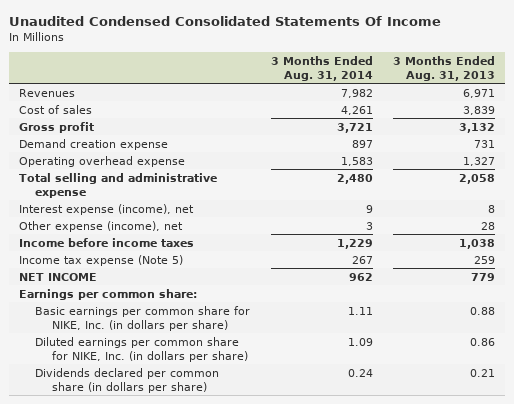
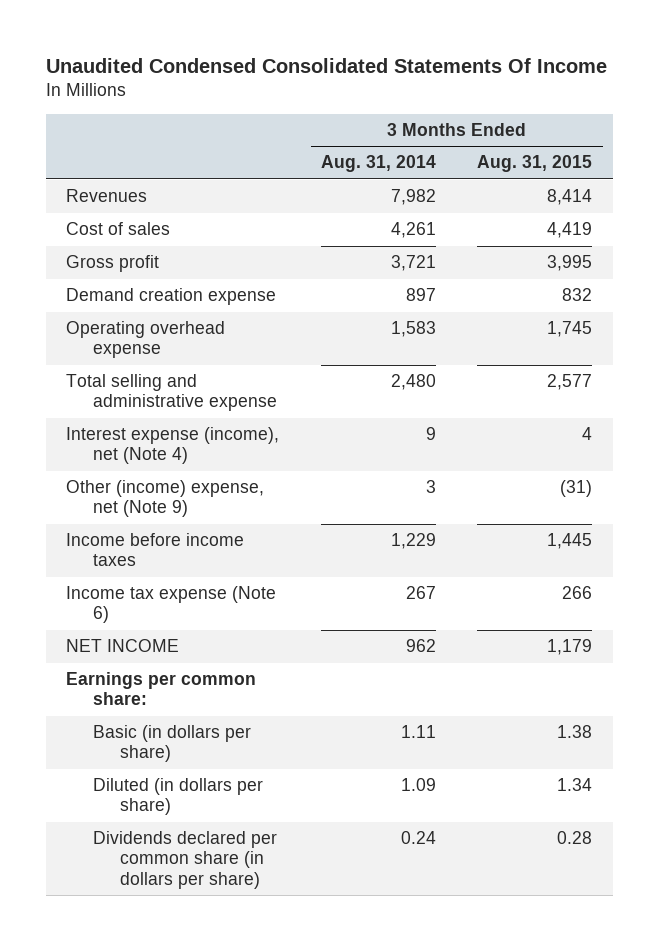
- | 3 Months Ended Aug. 31, 2014 | 3 Months Ended Aug. 31, 2013
+ | 3 Months Ended Aug. 31, 2014 | 3 Months Ended Aug. 31, 2015
- Interest expense (income), net | 9 | 8
- Other expense (income), net | 3 | 28
+ Interest expense (income), net (Note 4) | 9 | 4
+ Other (income) expense, net (Note 9) | 3 | (31)
- Income tax expense (Note 5) | 267 | 259
+ Income tax expense (Note 6) | 267 | 266
- Basic earnings per common share for NIKE, Inc. (in dollars per share) | 1.11 | 0.88
- Diluted earnings per common share for NIKE, Inc. (in dollars per share) | 1.09 | 0.86
+ Basic (in dollars per share) | 1.11 | 1.38
+ Diluted (in dollars per share) | 1.09 | 1.34

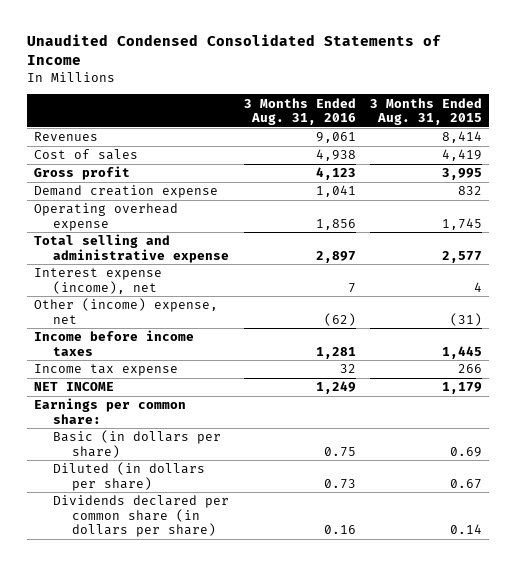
- Unaudited Condensed Consolidated Statements Of Income
+ Unaudited Condensed Consolidated Statements of Income
- | 3 Months Ended Aug. 31, 2014 | 3 Months Ended Aug. 31, 2015
+ | 3 Months Ended Aug. 31, 2016 | 3 Months Ended Aug. 31, 2015
- Interest expense (income), net (Note 4) | 9 | 4
- Other (income) expense, net (Note 9) | 3 | (31)
+ Interest expense (income), net | 7 | 4
+ Other (income) expense, net | (62) | (31)
- Income tax expense (Note 6) | 267 | 266
+ Income tax expense | 32 | 266
- Basic (in dollars per share) | 1.11 | 1.38
- Diluted (in dollars per share) | 1.09 | 1.34
- Dividends declared per common share (in dollars per share) | 0.24 | 0.28
+ Basic (in dollars per share) | 0.75 | 0.69
+ Diluted (in dollars per share) | 0.73 | 0.67
+ Dividends declared per common share (in dollars per share) | 0.16 | 0.14

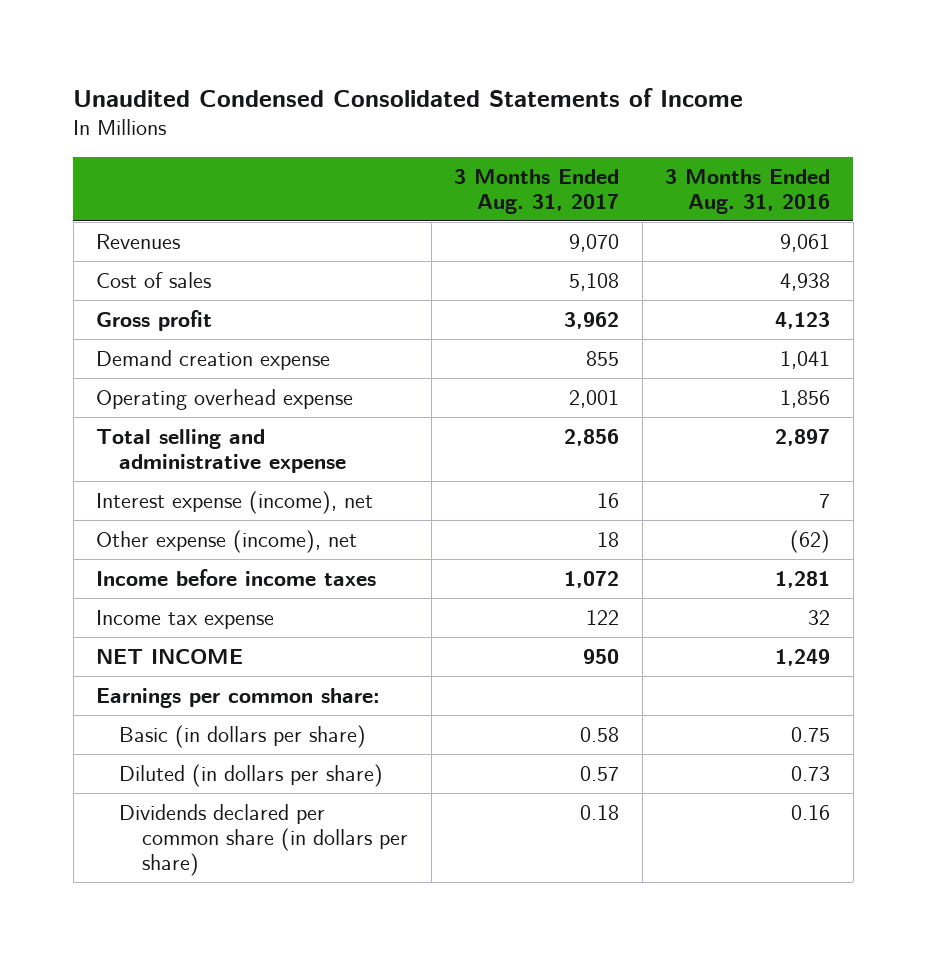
- | 3 Months Ended Aug. 31, 2016 | 3 Months Ended Aug. 31, 2015
+ | 3 Months Ended Aug. 31, 2017 | 3 Months Ended Aug. 31, 2016
- Other (income) expense, net | (62) | (31)
+ Other expense (income), net | 18 | (62)

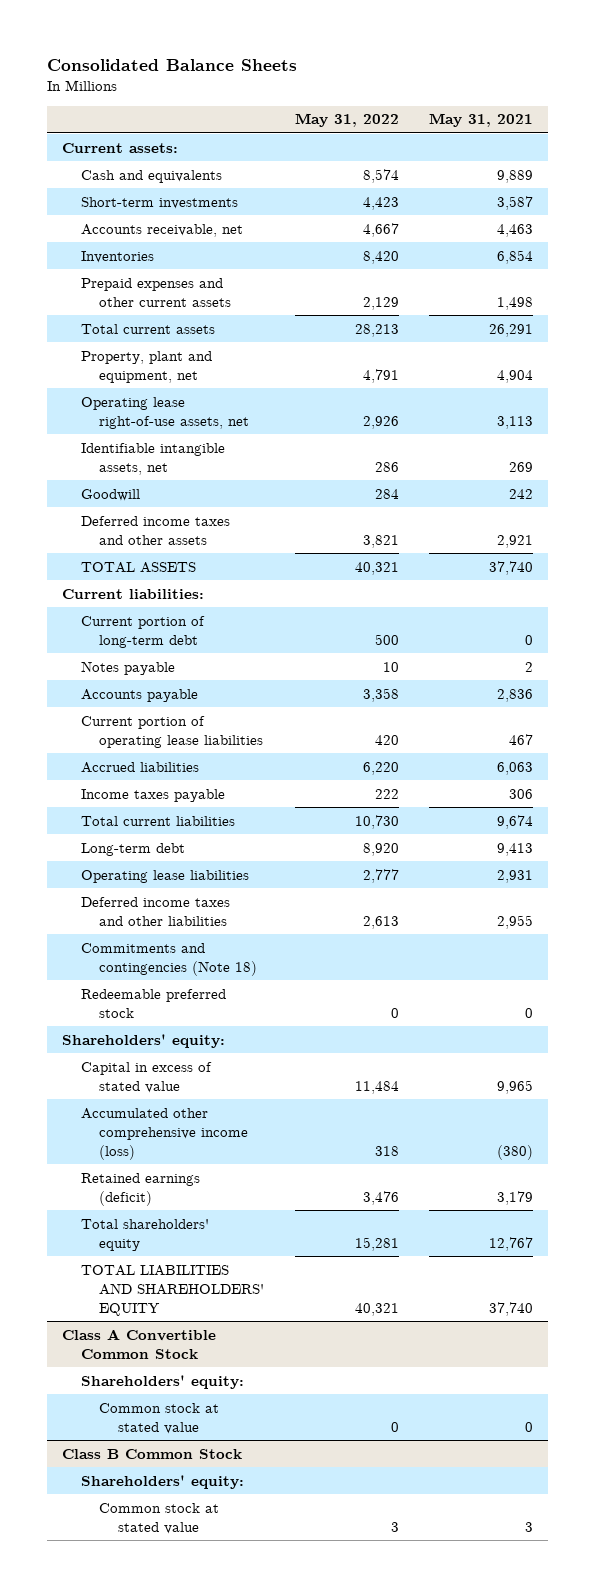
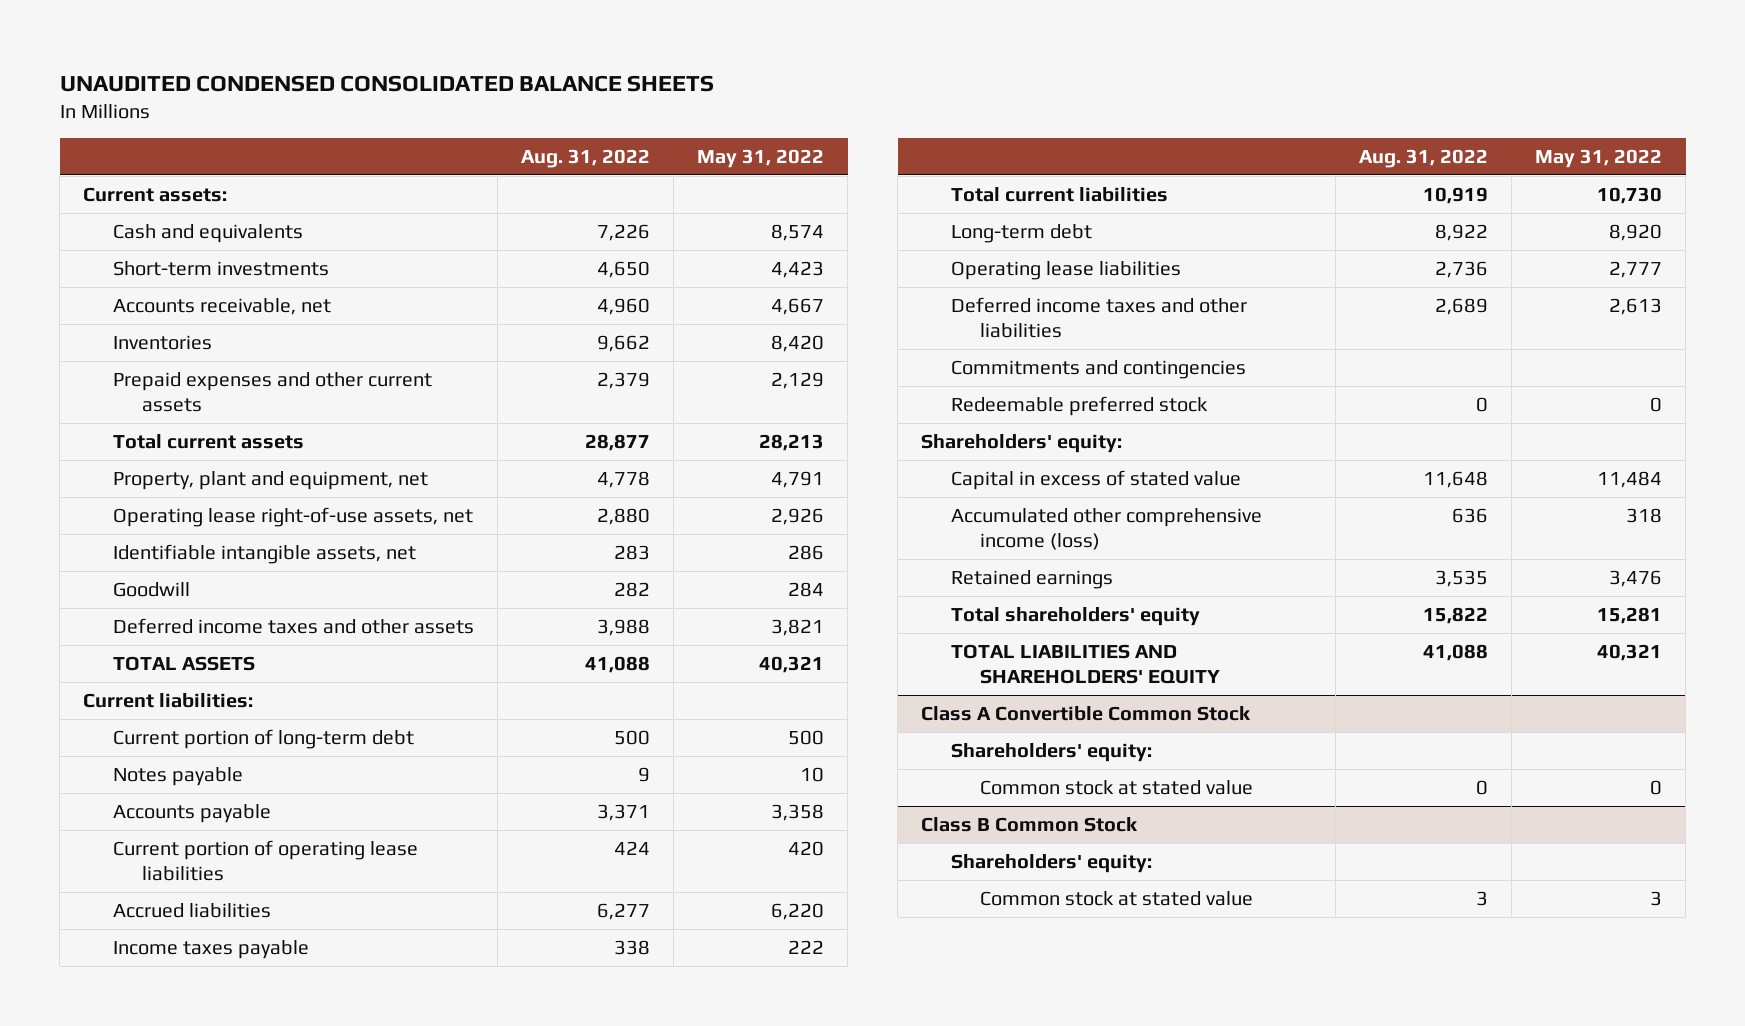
- Consolidated Balance Sheets
+ UNAUDITED CONDENSED CONSOLIDATED BALANCE SHEETS
- | May 31, 2022 | May 31, 2021
+ | Aug. 31, 2022 | May 31, 2022
- Commitments and contingencies (Note 18)
+ Commitments and contingencies
- Retained earnings (deficit) | 3,476 | 3,179
+ Retained earnings | 3,535 | 3,476

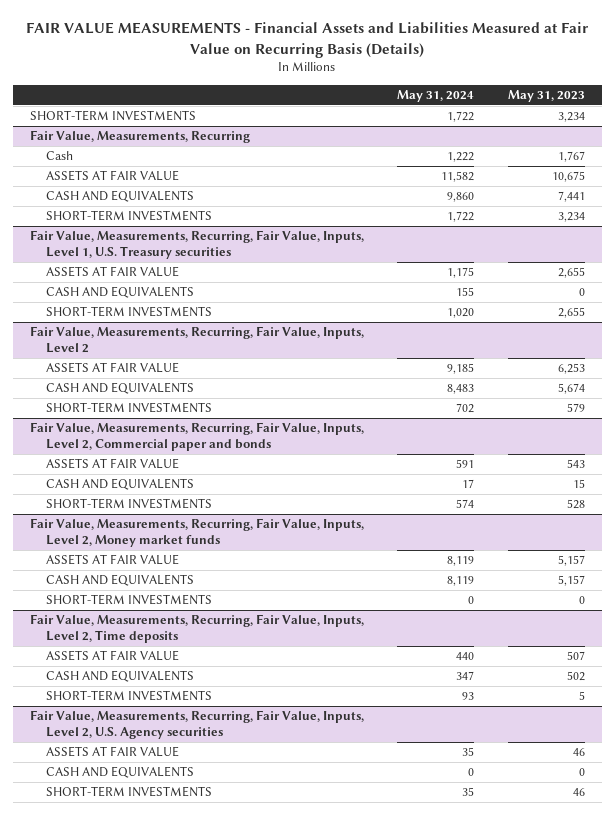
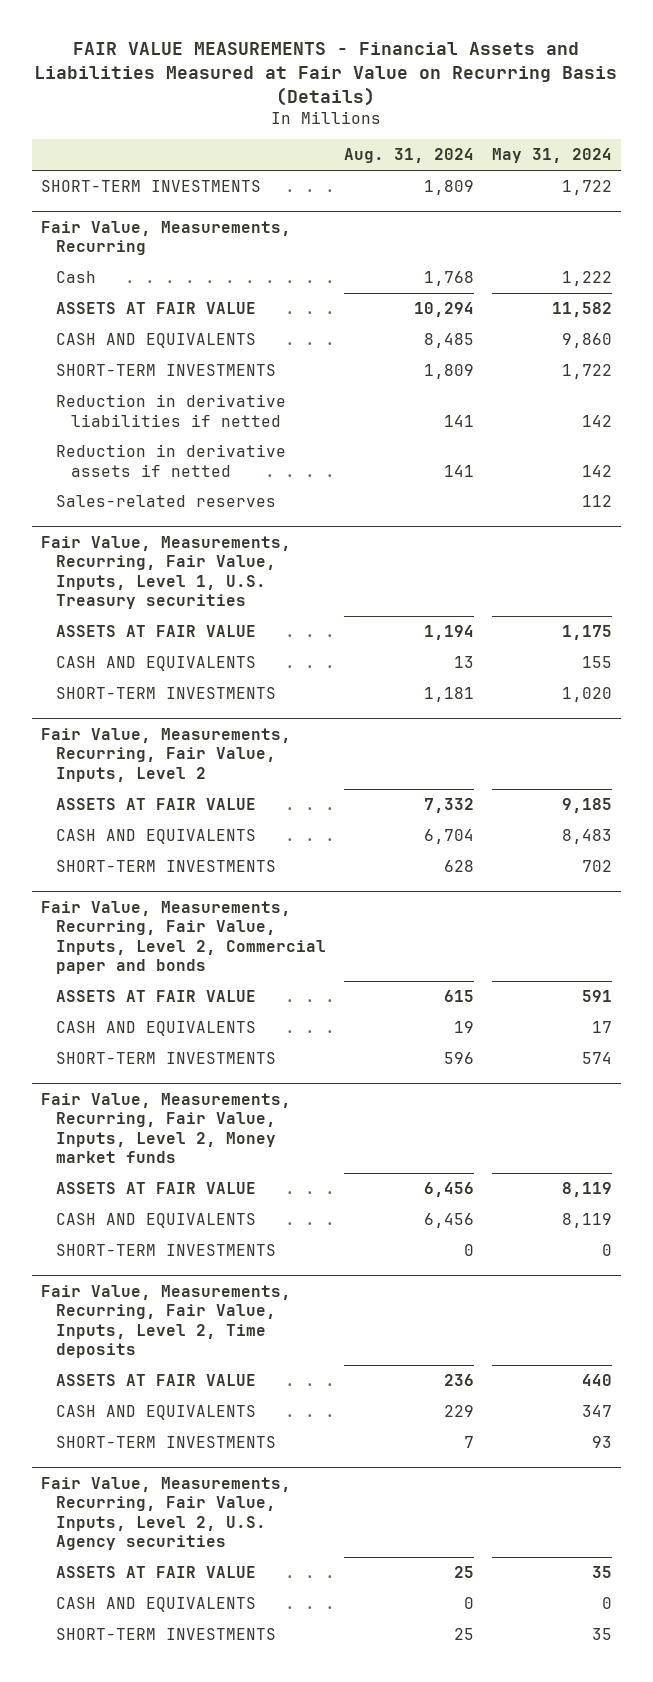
- | May 31, 2024 | May 31, 2023
+ | Aug. 31, 2024 | May 31, 2024
@ Fair Value, Measurements, Recurring
+ Reduction in derivative liabilities if netted | 141 | 142
+ Reduction in derivative assets if netted | 141 | 142
+ Sales-related reserves | | 112

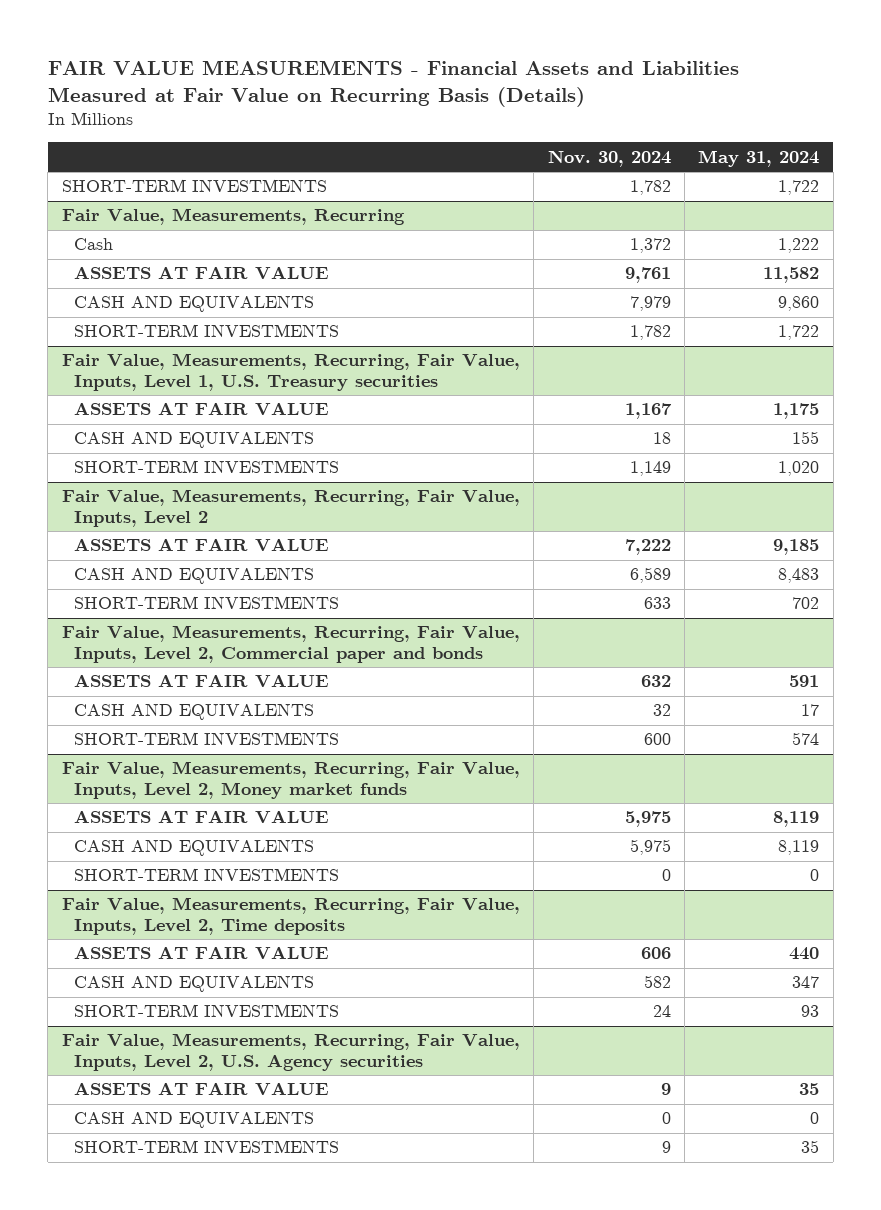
- | Aug. 31, 2024 | May 31, 2024
+ | Nov. 30, 2024 | May 31, 2024
@ Fair Value, Measurements, Recurring
- Reduction in derivative liabilities if netted | 141 | 142
- Reduction in derivative assets if netted | 141 | 142
- Sales-related reserves | | 112

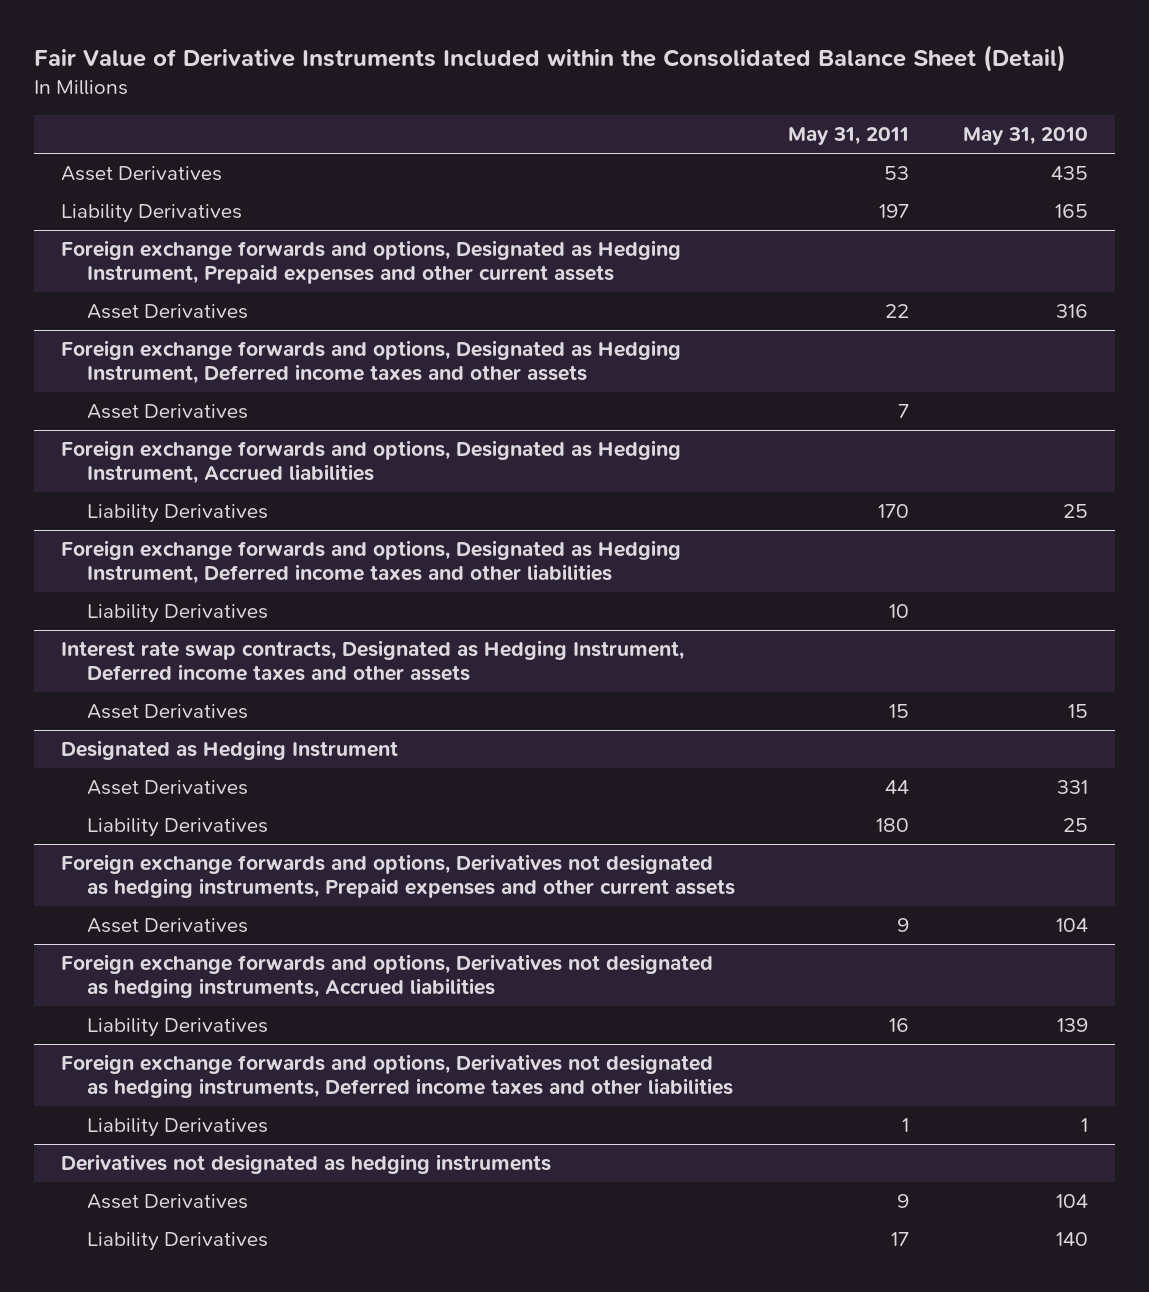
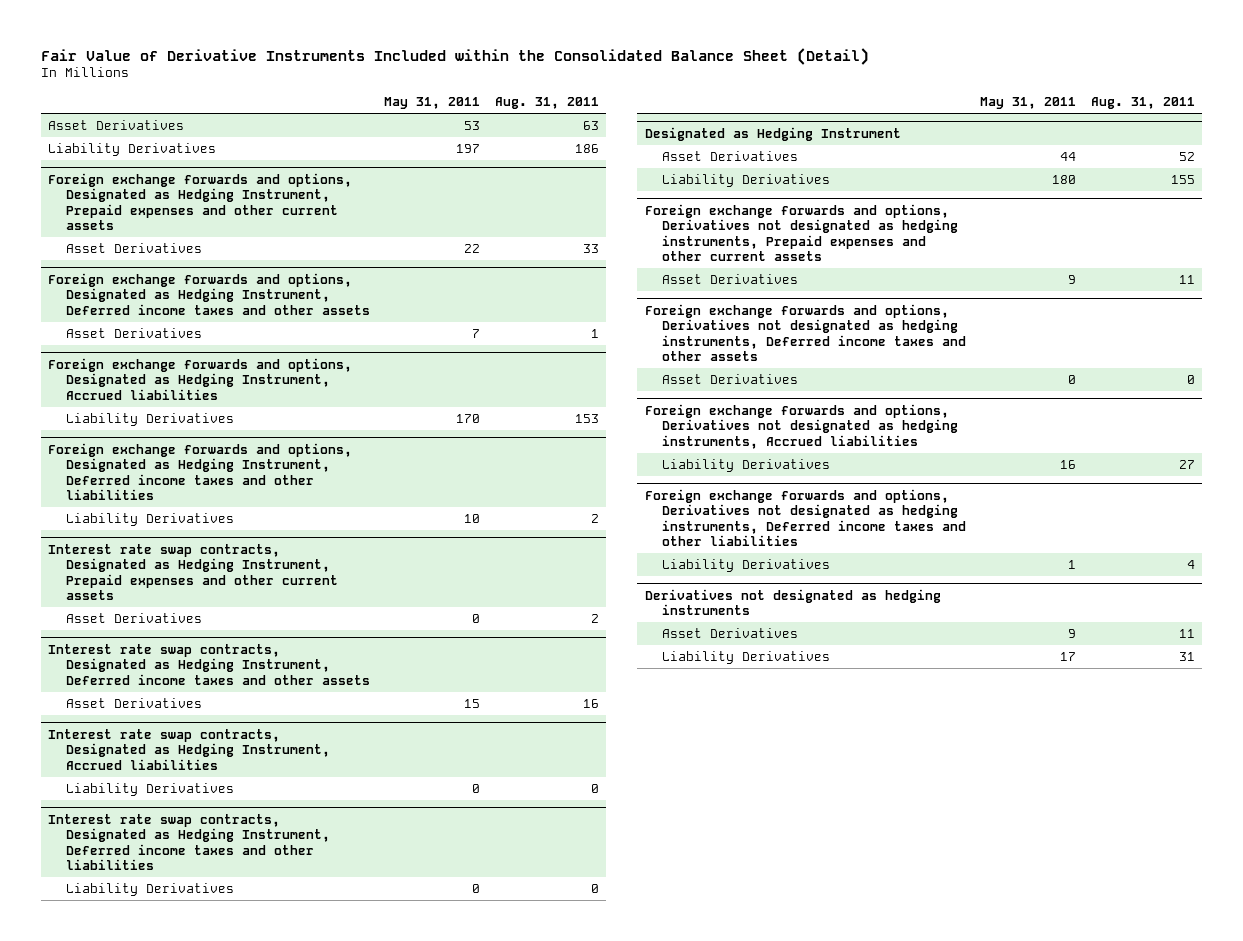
- | May 31, 2011 | May 31, 2010
+ | May 31, 2011 | Aug. 31, 2011
+ Interest rate swap contracts, Designated as Hedging Instrument, Prepaid expenses and other current assets
+ Asset Derivatives | 0 | 2
+ Interest rate swap contracts, Designated as Hedging Instrument, Accrued liabilities
+ Liability Derivatives | 0 | 0
+ Interest rate swap contracts, Designated as Hedging Instrument, Deferred income taxes and other liabilities
+ Liability Derivatives | 0 | 0
+ Foreign exchange forwards and options, Derivatives not designated as hedging instruments, Deferred income taxes and other assets
+ Asset Derivatives | 0 | 0

